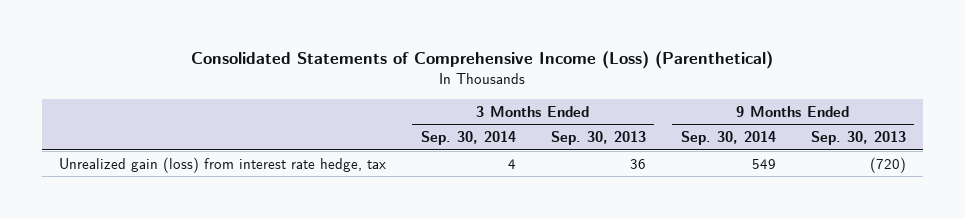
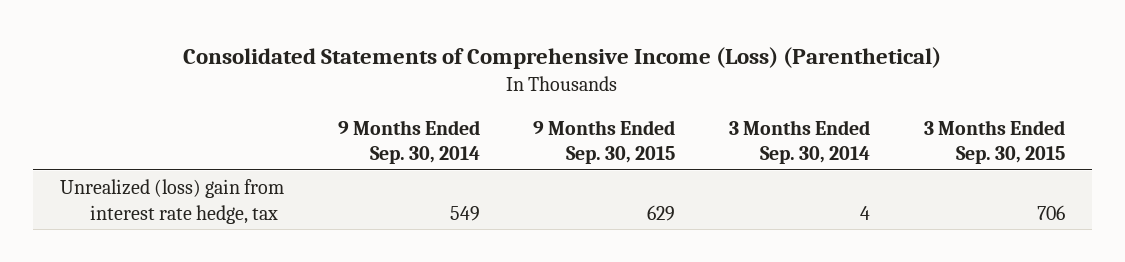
- | 3 Months Ended Sep. 30, 2014 | 3 Months Ended Sep. 30, 2013 | 9 Months Ended Sep. 30, 2014 | 9 Months Ended Sep. 30, 2013
+ | 9 Months Ended Sep. 30, 2014 | 9 Months Ended Sep. 30, 2015 | 3 Months Ended Sep. 30, 2014 | 3 Months Ended Sep. 30, 2015
- Unrealized gain (loss) from interest rate hedge, tax | 4 | 36 | 549 | (720)
+ Unrealized (loss) gain from interest rate hedge, tax | 549 | 629 | 4 | 706

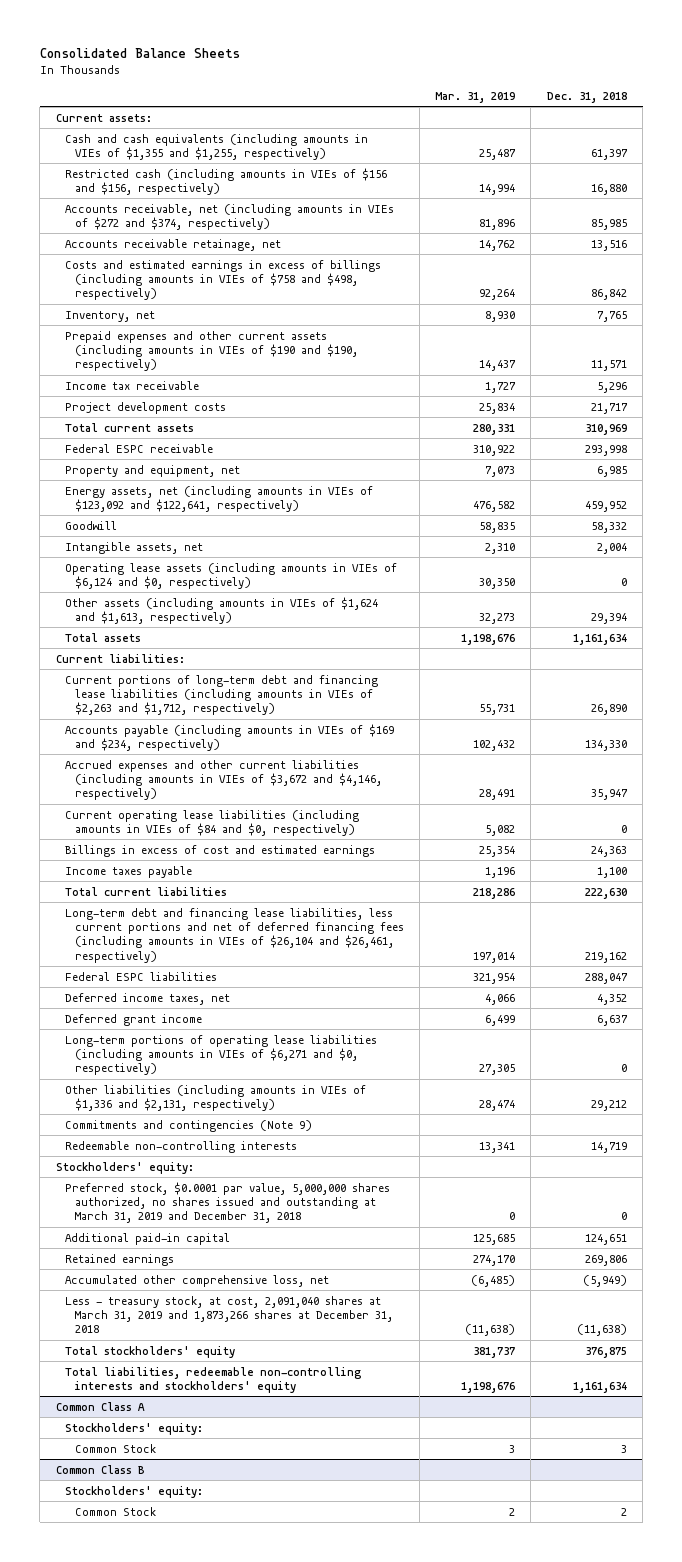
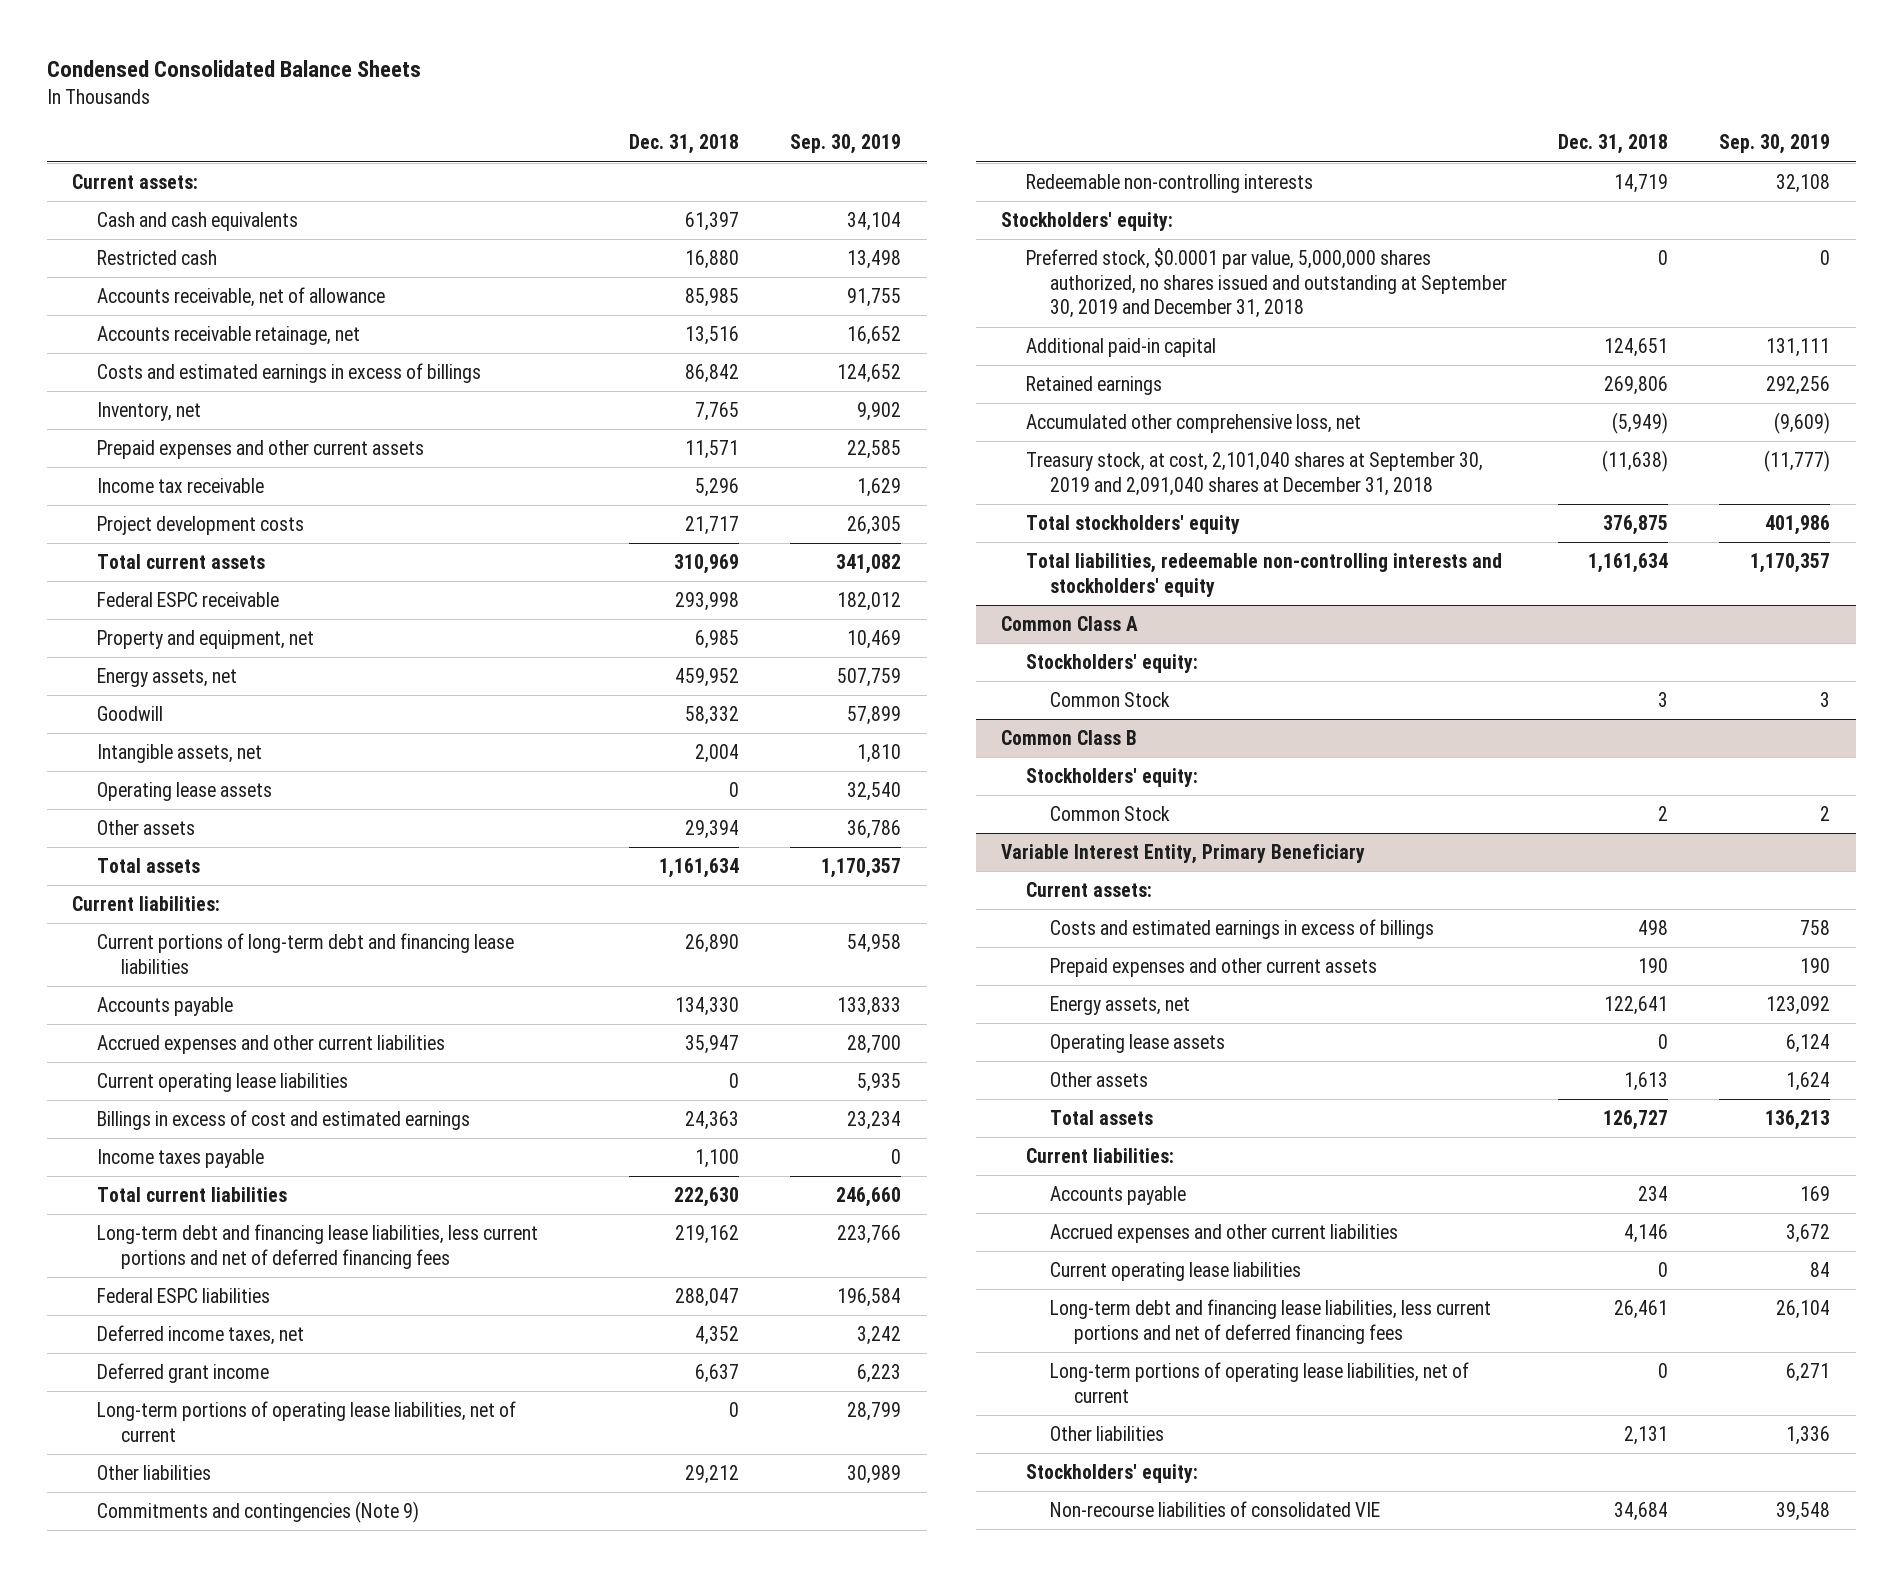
- Consolidated Balance Sheets
+ Condensed Consolidated Balance Sheets
- | Mar. 31, 2019 | Dec. 31, 2018
+ | Dec. 31, 2018 | Sep. 30, 2019
- Cash and cash equivalents (including amounts in VIEs of $1,355 and $1,255, respectively) | 25,487 | 61,397
- Restricted cash (including amounts in VIEs of $156 and $156, respectively) | 14,994 | 16,880
- Accounts receivable, net (including amounts in VIEs of $272 and $374, respectively) | 81,896 | 85,985
+ Cash and cash equivalents | 61,397 | 34,104
+ Restricted cash | 16,880 | 13,498
+ Accounts receivable, net of allowance | 85,985 | 91,755
- Costs and estimated earnings in excess of billings (including amounts in VIEs of $758 and $498, respectively) | 92,264 | 86,842
+ Costs and estimated earnings in excess of billings | 86,842 | 124,652
- Prepaid expenses and other current assets (including amounts in VIEs of $190 and $190, respectively) | 14,437 | 11,571
+ Prepaid expenses and other current assets | 11,571 | 22,585
- Energy assets, net (including amounts in VIEs of $123,092 and $122,641, respectively) | 476,582 | 459,952
+ Energy assets, net | 459,952 | 507,759
- Operating lease assets (including amounts in VIEs of $6,124 and $0, respectively) | 30,350 | 0
- Other assets (including amounts in VIEs of $1,624 and $1,613, respectively) | 32,273 | 29,394
+ Operating lease assets | 0 | 32,540
+ Other assets | 29,394 | 36,786
- Current portions of long-term debt and financing lease liabilities (including amounts in VIEs of $2,263 and $1,712, respectively) | 55,731 | 26,890
- Accounts payable (including amounts in VIEs of $169 and $234, respectively) | 102,432 | 134,330
- Accrued expenses and other current liabilities (including amounts in VIEs of $3,672 and $4,146, respectively) | 28,491 | 35,947
- Current operating lease liabilities (including amounts in VIEs of $84 and $0, respectively) | 5,082 | 0
+ Current portions of long-term debt and financing lease liabilities | 26,890 | 54,958
+ Accounts payable | 134,330 | 133,833
+ Accrued expenses and other current liabilities | 35,947 | 28,700
+ Current operating lease liabilities | 0 | 5,935
- Long-term debt and financing lease liabilities, less current portions and net of deferred financing fees (including amounts in VIEs of $26,104 and $26,461, respectively) | 197,014 | 219,162
+ Long-term debt and financing lease liabilities, less current portions and net of deferred financing fees | 219,162 | 223,766
- Long-term portions of operating lease liabilities (including amounts in VIEs of $6,271 and $0, respectively) | 27,305 | 0
- Other liabilities (including amounts in VIEs of $1,336 and $2,131, respectively) | 28,474 | 29,212
+ Long-term portions of operating lease liabilities, net of current | 0 | 28,799
+ Other liabilities | 29,212 | 30,989
- Preferred stock, $0.0001 par value, 5,000,000 shares authorized, no shares issued and outstanding at March 31, 2019 and December 31, 2018 | 0 | 0
+ Preferred stock, $0.0001 par value, 5,000,000 shares authorized, no shares issued and outstanding at September 30, 2019 and December 31, 2018 | 0 | 0
- Less - treasury stock, at cost, 2,091,040 shares at March 31, 2019 and 1,873,266 shares at December 31, 2018 | (11,638) | (11,638)
+ Treasury stock, at cost, 2,101,040 shares at September 30, 2019 and 2,091,040 shares at December 31, 2018 | (11,638) | (11,777)
+ Variable Interest Entity, Primary Beneficiary
+ Current assets:
+ Costs and estimated earnings in excess of billings | 498 | 758
+ Prepaid expenses and other current assets | 190 | 190
+ Energy assets, net | 122,641 | 123,092
+ Operating lease assets | 0 | 6,124
+ Other assets | 1,613 | 1,624
+ Total assets | 126,727 | 136,213
+ Current liabilities:
+ Accounts payable | 234 | 169
+ Accrued expenses and other current liabilities | 4,146 | 3,672
+ Current operating lease liabilities | 0 | 84
+ Long-term debt and financing lease liabilities, less current portions and net of deferred financing fees | 26,461 | 26,104
+ Long-term portions of operating lease liabilities, net of current | 0 | 6,271
+ Other liabilities | 2,131 | 1,336
+ Stockholders' equity:
+ Non-recourse liabilities of consolidated VIE | 34,684 | 39,548

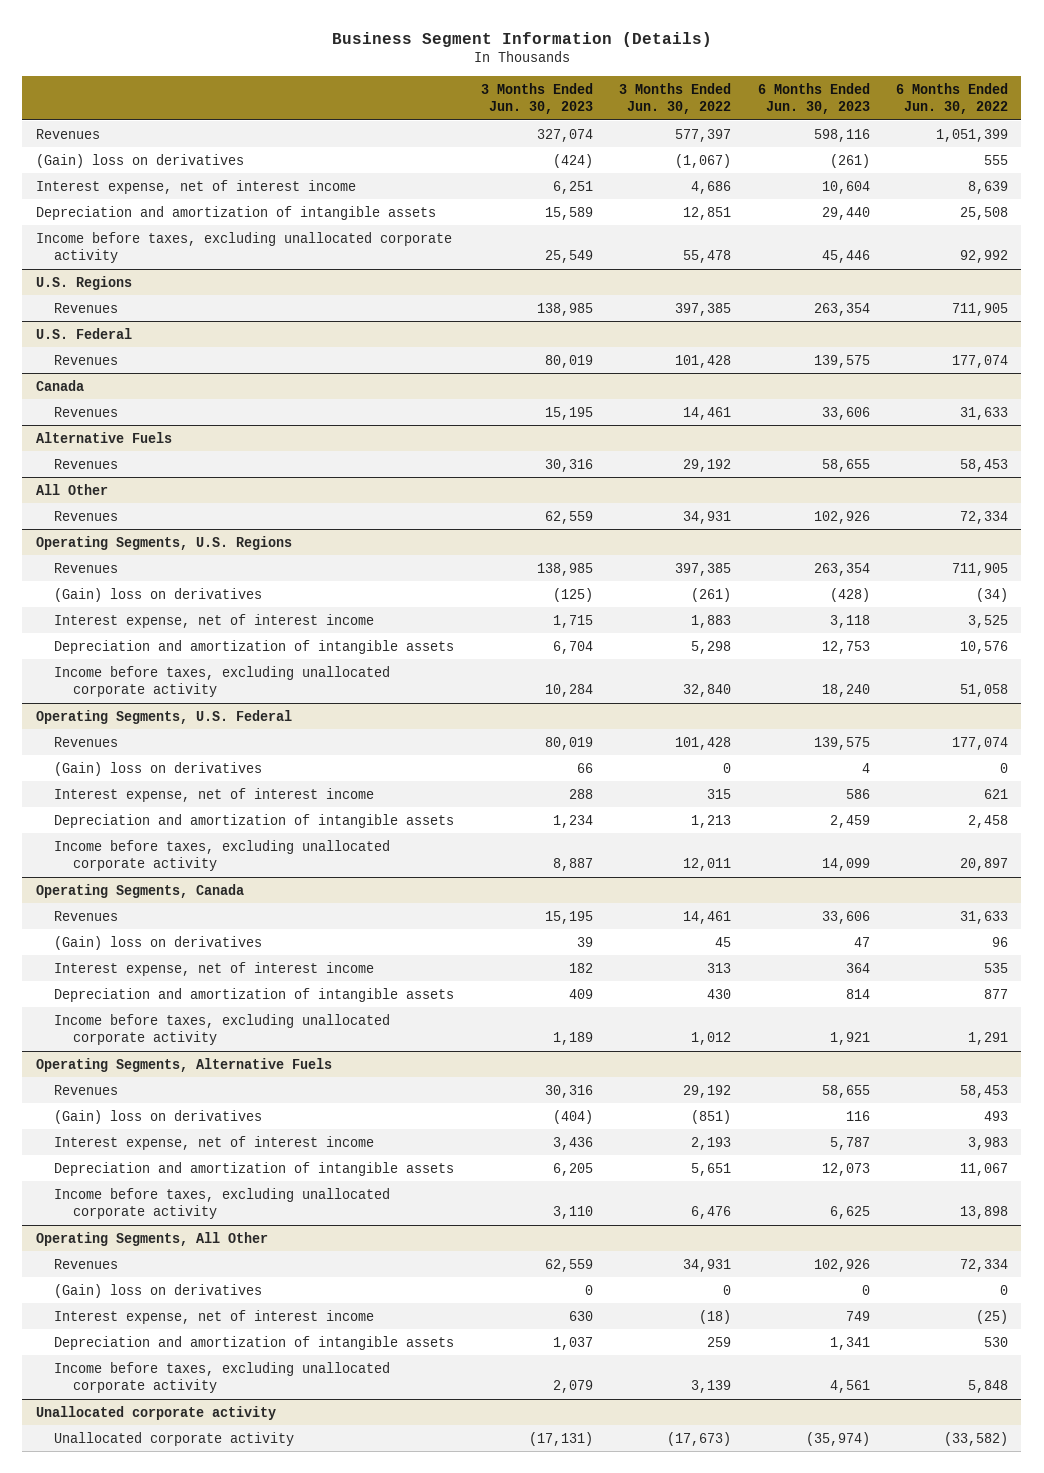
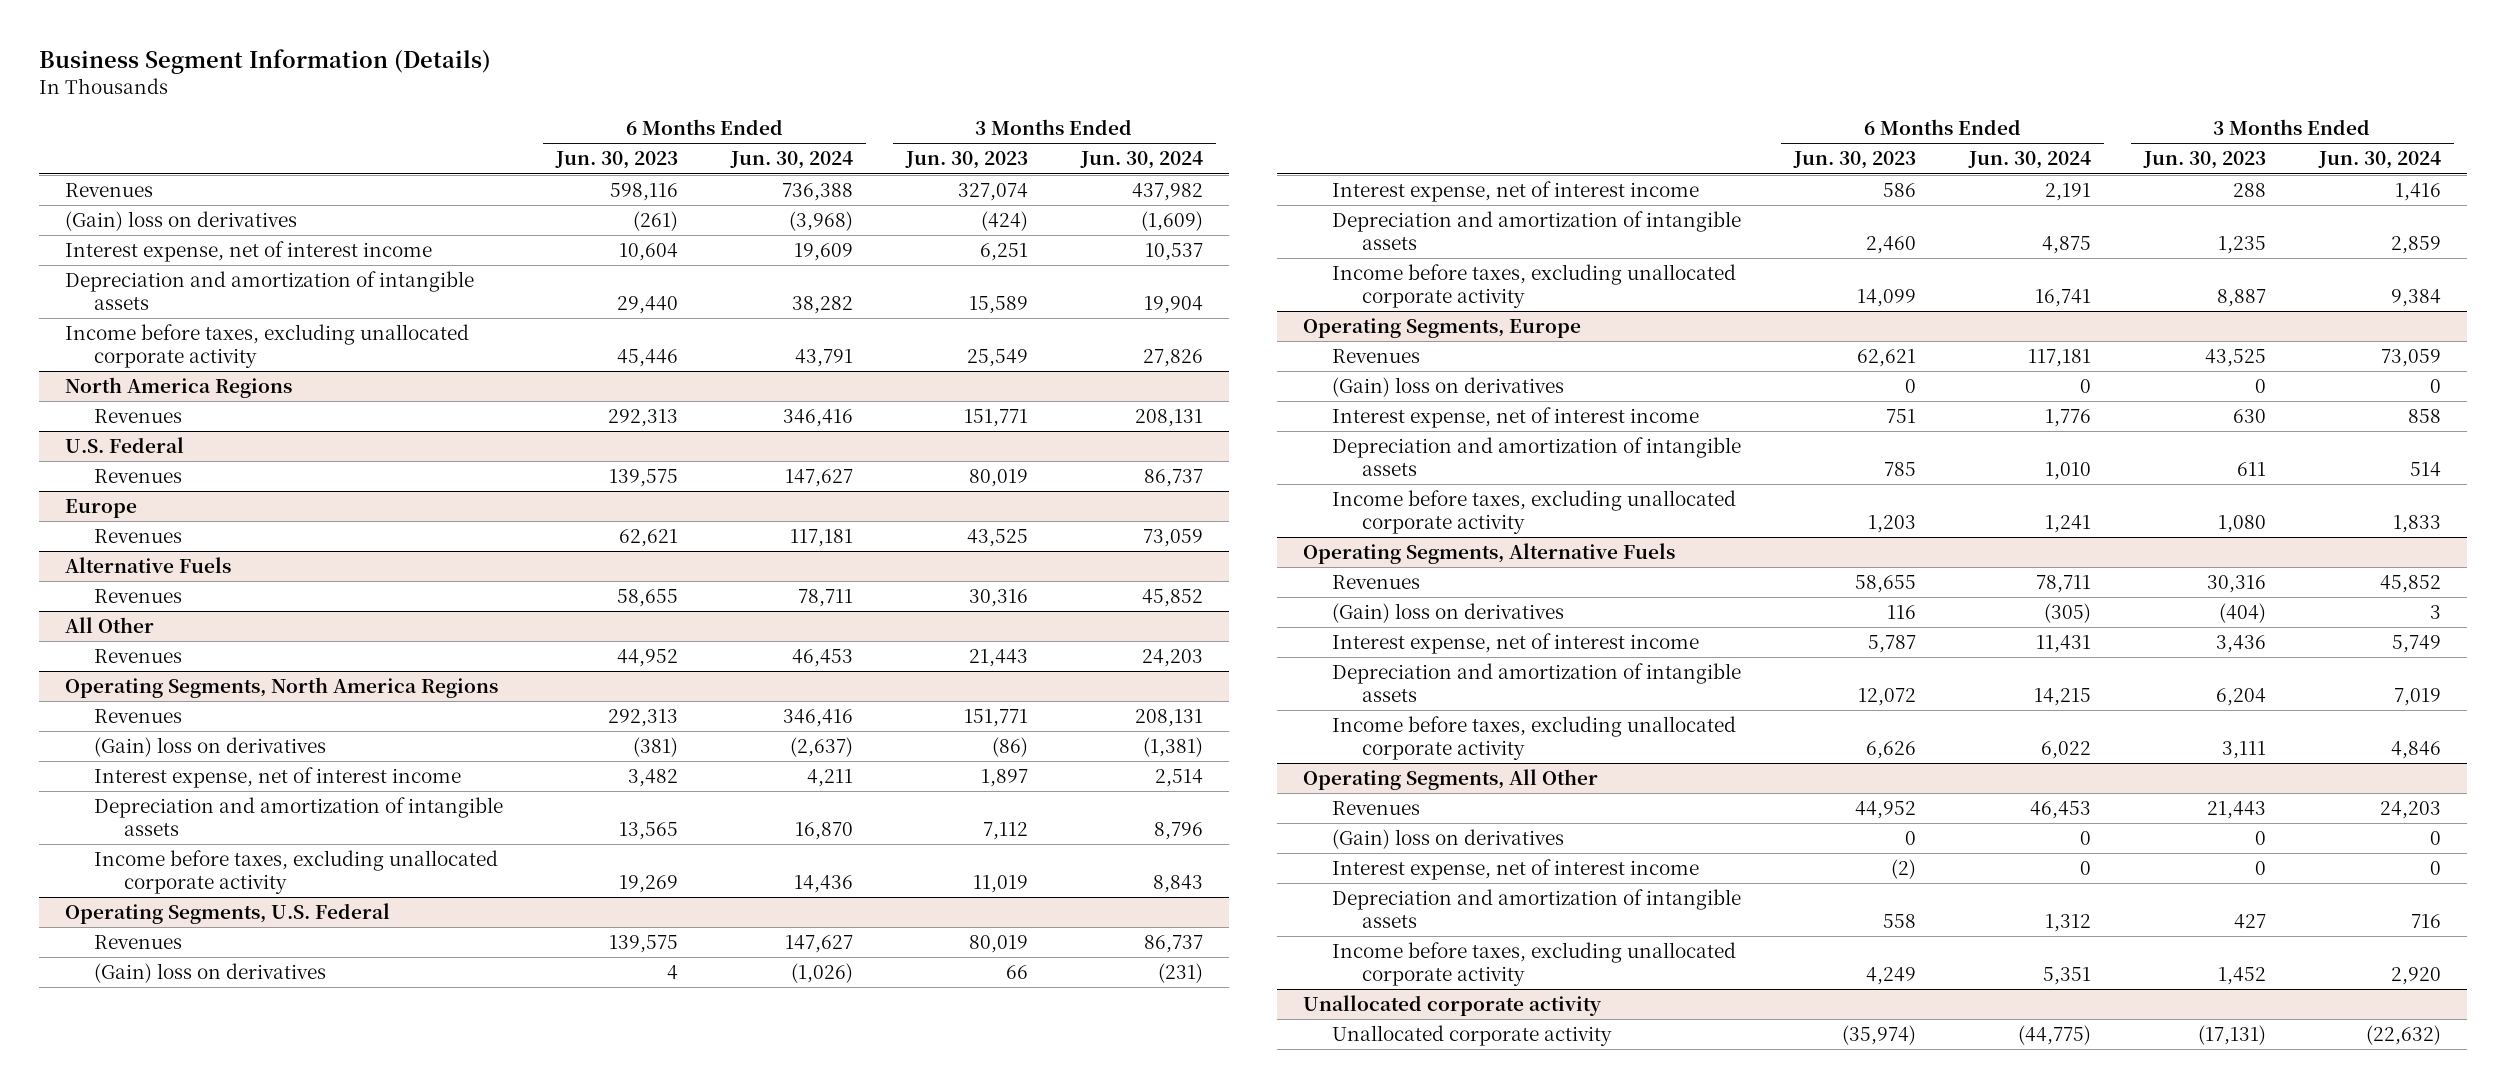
- | 3 Months Ended Jun. 30, 2023 | 3 Months Ended Jun. 30, 2022 | 6 Months Ended Jun. 30, 2023 | 6 Months Ended Jun. 30, 2022
+ | 6 Months Ended Jun. 30, 2023 | 6 Months Ended Jun. 30, 2024 | 3 Months Ended Jun. 30, 2023 | 3 Months Ended Jun. 30, 2024
- U.S. Regions
- Revenues | 138,985 | 397,385 | 263,354 | 711,905
+ North America Regions
+ Revenues | 292,313 | 346,416 | 151,771 | 208,131
- Canada
- Revenues | 15,195 | 14,461 | 33,606 | 31,633
+ Europe
+ Revenues | 62,621 | 117,181 | 43,525 | 73,059
@ All Other
- Revenues | 62,559 | 34,931 | 102,926 | 72,334
- Operating Segments, U.S. Regions
- Revenues | 138,985 | 397,385 | 263,354 | 711,905
- (Gain) loss on derivatives | (125) | (261) | (428) | (34)
- Interest expense, net of interest income | 1,715 | 1,883 | 3,118 | 3,525
- Depreciation and amortization of intangible assets | 6,704 | 5,298 | 12,753 | 10,576
- Income before taxes, excluding unallocated corporate activity | 10,284 | 32,840 | 18,240 | 51,058
@ All Other
+ Revenues | 44,952 | 46,453 | 21,443 | 24,203
+ Operating Segments, North America Regions
+ Revenues | 292,313 | 346,416 | 151,771 | 208,131
+ (Gain) loss on derivatives | (381) | (2,637) | (86) | (1,381)
+ Interest expense, net of interest income | 3,482 | 4,211 | 1,897 | 2,514
+ Depreciation and amortization of intangible assets | 13,565 | 16,870 | 7,112 | 8,796
+ Income before taxes, excluding unallocated corporate activity | 19,269 | 14,436 | 11,019 | 8,843
@ Operating Segments, U.S. Federal
- Depreciation and amortization of intangible assets | 1,234 | 1,213 | 2,459 | 2,458
+ Depreciation and amortization of intangible assets | 2,460 | 4,875 | 1,235 | 2,859
- Operating Segments, Canada
- Revenues | 15,195 | 14,461 | 33,606 | 31,633
- (Gain) loss on derivatives | 39 | 45 | 47 | 96
- Interest expense, net of interest income | 182 | 313 | 364 | 535
- Depreciation and amortization of intangible assets | 409 | 430 | 814 | 877
- Income before taxes, excluding unallocated corporate activity | 1,189 | 1,012 | 1,921 | 1,291
+ Operating Segments, Europe
+ Revenues | 62,621 | 117,181 | 43,525 | 73,059
+ (Gain) loss on derivatives | 0 | 0 | 0 | 0
+ Interest expense, net of interest income | 751 | 1,776 | 630 | 858
+ Depreciation and amortization of intangible assets | 785 | 1,010 | 611 | 514
+ Income before taxes, excluding unallocated corporate activity | 1,203 | 1,241 | 1,080 | 1,833
@ Operating Segments, Alternative Fuels
- Depreciation and amortization of intangible assets | 6,205 | 5,651 | 12,073 | 11,067
- Income before taxes, excluding unallocated corporate activity | 3,110 | 6,476 | 6,625 | 13,898
+ Depreciation and amortization of intangible assets | 12,072 | 14,215 | 6,204 | 7,019
+ Income before taxes, excluding unallocated corporate activity | 6,626 | 6,022 | 3,111 | 4,846
@ Operating Segments, All Other
- Revenues | 62,559 | 34,931 | 102,926 | 72,334
+ Revenues | 44,952 | 46,453 | 21,443 | 24,203
- Interest expense, net of interest income | 630 | (18) | 749 | (25)
- Depreciation and amortization of intangible assets | 1,037 | 259 | 1,341 | 530
- Income before taxes, excluding unallocated corporate activity | 2,079 | 3,139 | 4,561 | 5,848
+ Interest expense, net of interest income | (2) | 0 | 0 | 0
+ Depreciation and amortization of intangible assets | 558 | 1,312 | 427 | 716
+ Income before taxes, excluding unallocated corporate activity | 4,249 | 5,351 | 1,452 | 2,920

